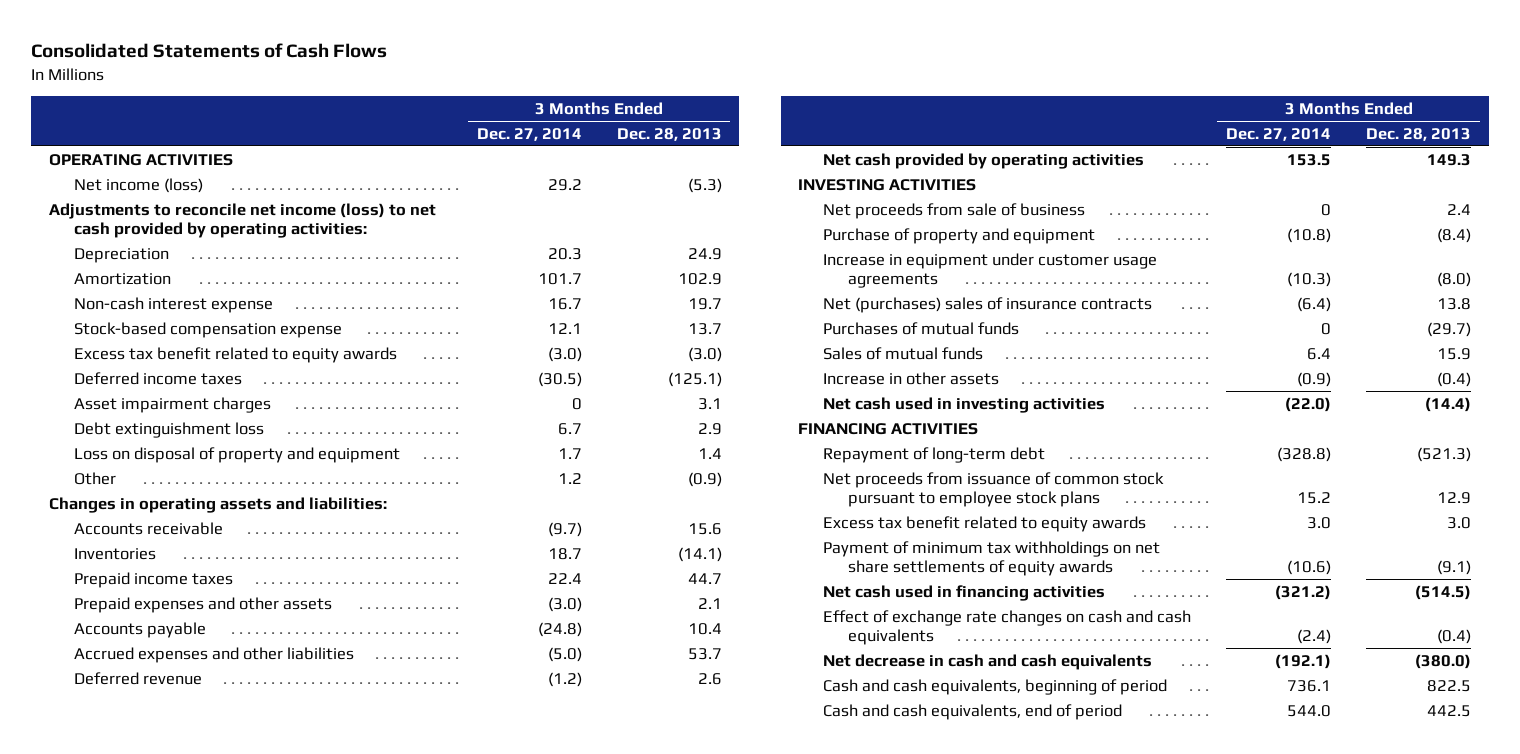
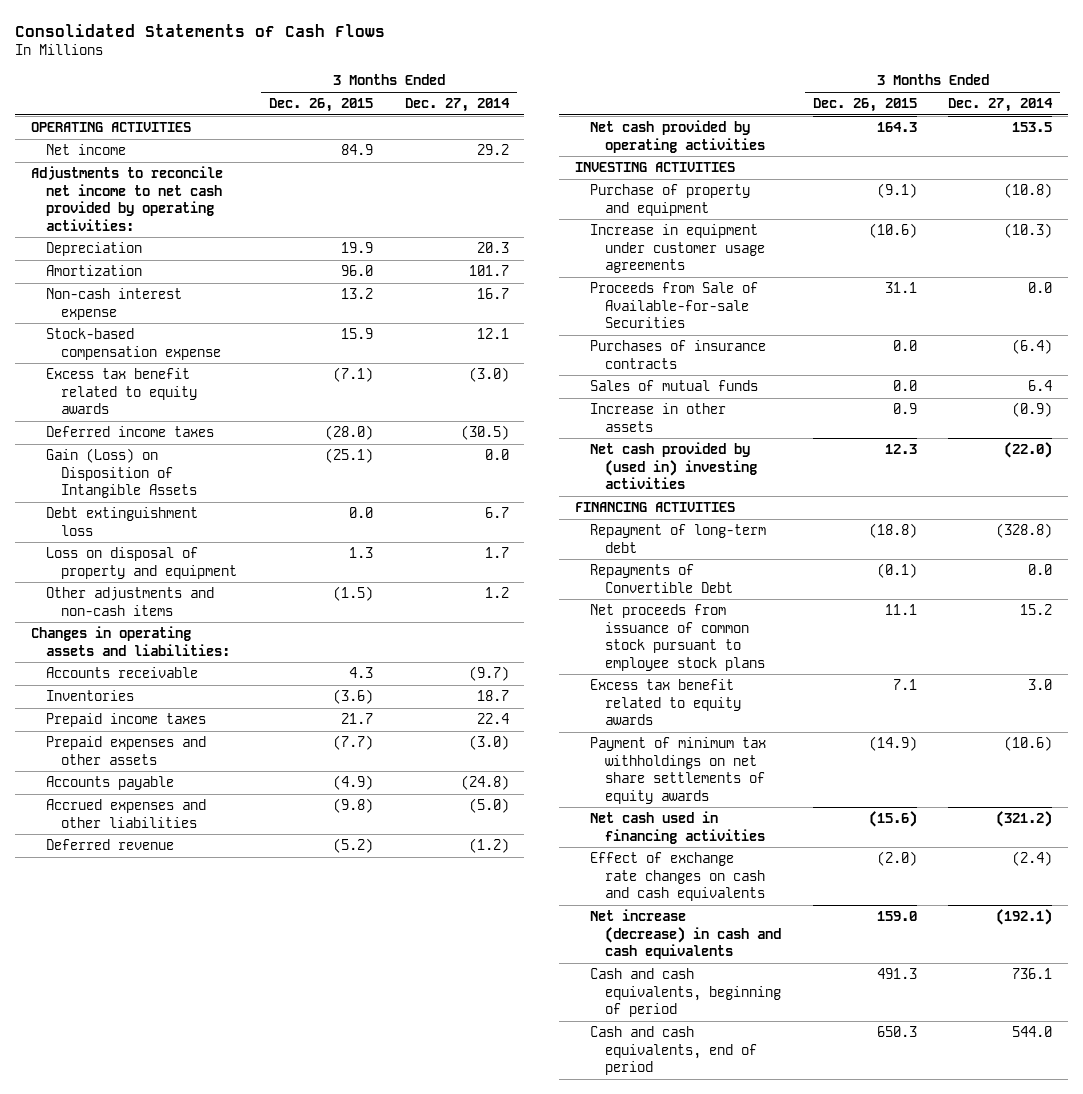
- | 3 Months Ended Dec. 27, 2014 | 3 Months Ended Dec. 28, 2013
+ | 3 Months Ended Dec. 26, 2015 | 3 Months Ended Dec. 27, 2014
- Net income (loss) | 29.2 | (5.3)
- Adjustments to reconcile net income (loss) to net cash provided by operating activities:
+ Net income | 84.9 | 29.2
+ Adjustments to reconcile net income to net cash provided by operating activities:
- Asset impairment charges | 0 | 3.1
+ Gain (Loss) on Disposition of Intangible Assets | (25.1) | 0.0
- Other | 1.2 | (0.9)
+ Other adjustments and non-cash items | (1.5) | 1.2
- Net proceeds from sale of business | 0 | 2.4
- Net (purchases) sales of insurance contracts | (6.4) | 13.8
- Purchases of mutual funds | 0 | (29.7)
+ Proceeds from Sale of Available-for-sale Securities | 31.1 | 0.0
+ Purchases of insurance contracts | 0.0 | (6.4)
- Net cash used in investing activities | (22.0) | (14.4)
+ Net cash provided by (used in) investing activities | 12.3 | (22.0)
+ Repayments of Convertible Debt | (0.1) | 0.0
- Net decrease in cash and cash equivalents | (192.1) | (380.0)
+ Net increase (decrease) in cash and cash equivalents | 159.0 | (192.1)

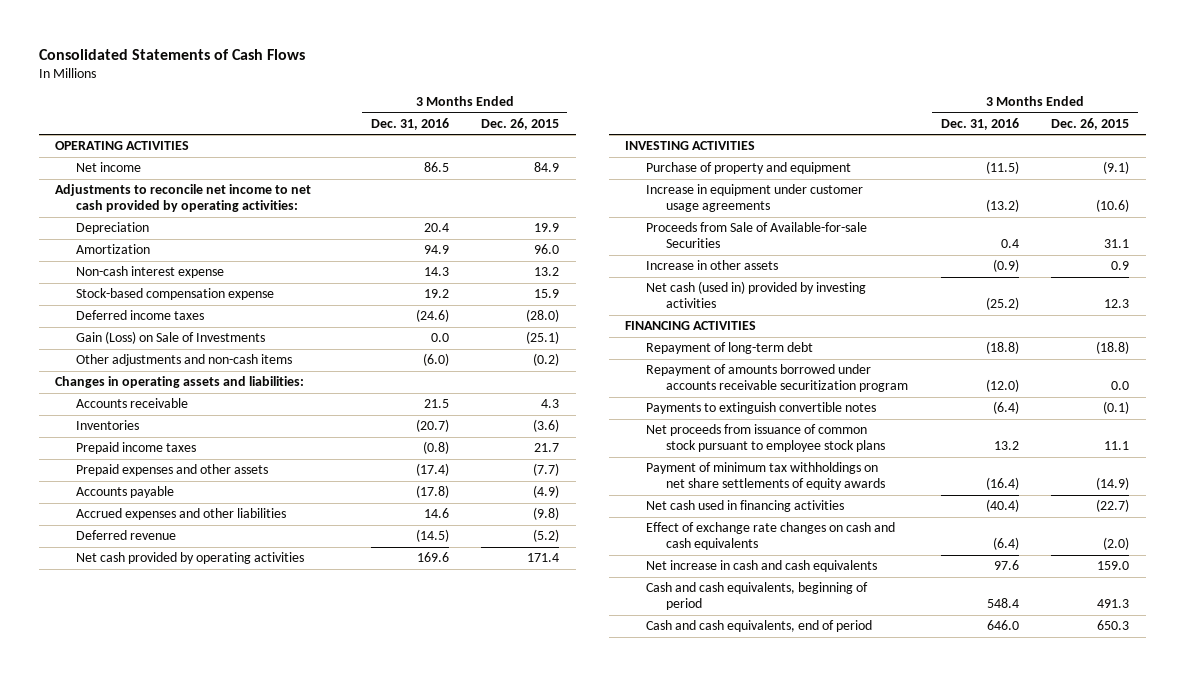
- | 3 Months Ended Dec. 26, 2015 | 3 Months Ended Dec. 27, 2014
+ | 3 Months Ended Dec. 31, 2016 | 3 Months Ended Dec. 26, 2015
- Excess tax benefit related to equity awards | (7.1) | (3.0)
- Gain (Loss) on Disposition of Intangible Assets | (25.1) | 0.0
- Debt extinguishment loss | 0.0 | 6.7
- Loss on disposal of property and equipment | 1.3 | 1.7
- Other adjustments and non-cash items | (1.5) | 1.2
+ Gain (Loss) on Sale of Investments | 0.0 | (25.1)
+ Other adjustments and non-cash items | (6.0) | (0.2)
- Net cash provided by operating activities | 164.3 | 153.5
+ Net cash provided by operating activities | 169.6 | 171.4
- Purchases of insurance contracts | 0.0 | (6.4)
- Sales of mutual funds | 0.0 | 6.4
- Net cash provided by (used in) investing activities | 12.3 | (22.0)
+ Net cash (used in) provided by investing activities | (25.2) | 12.3
- Repayments of Convertible Debt | (0.1) | 0.0
+ Repayment of amounts borrowed under accounts receivable securitization program | (12.0) | 0.0
+ Payments to extinguish convertible notes | (6.4) | (0.1)
- Excess tax benefit related to equity awards | 7.1 | 3.0
- Net cash used in financing activities | (15.6) | (321.2)
+ Net cash used in financing activities | (40.4) | (22.7)
- Net increase (decrease) in cash and cash equivalents | 159.0 | (192.1)
+ Net increase in cash and cash equivalents | 97.6 | 159.0

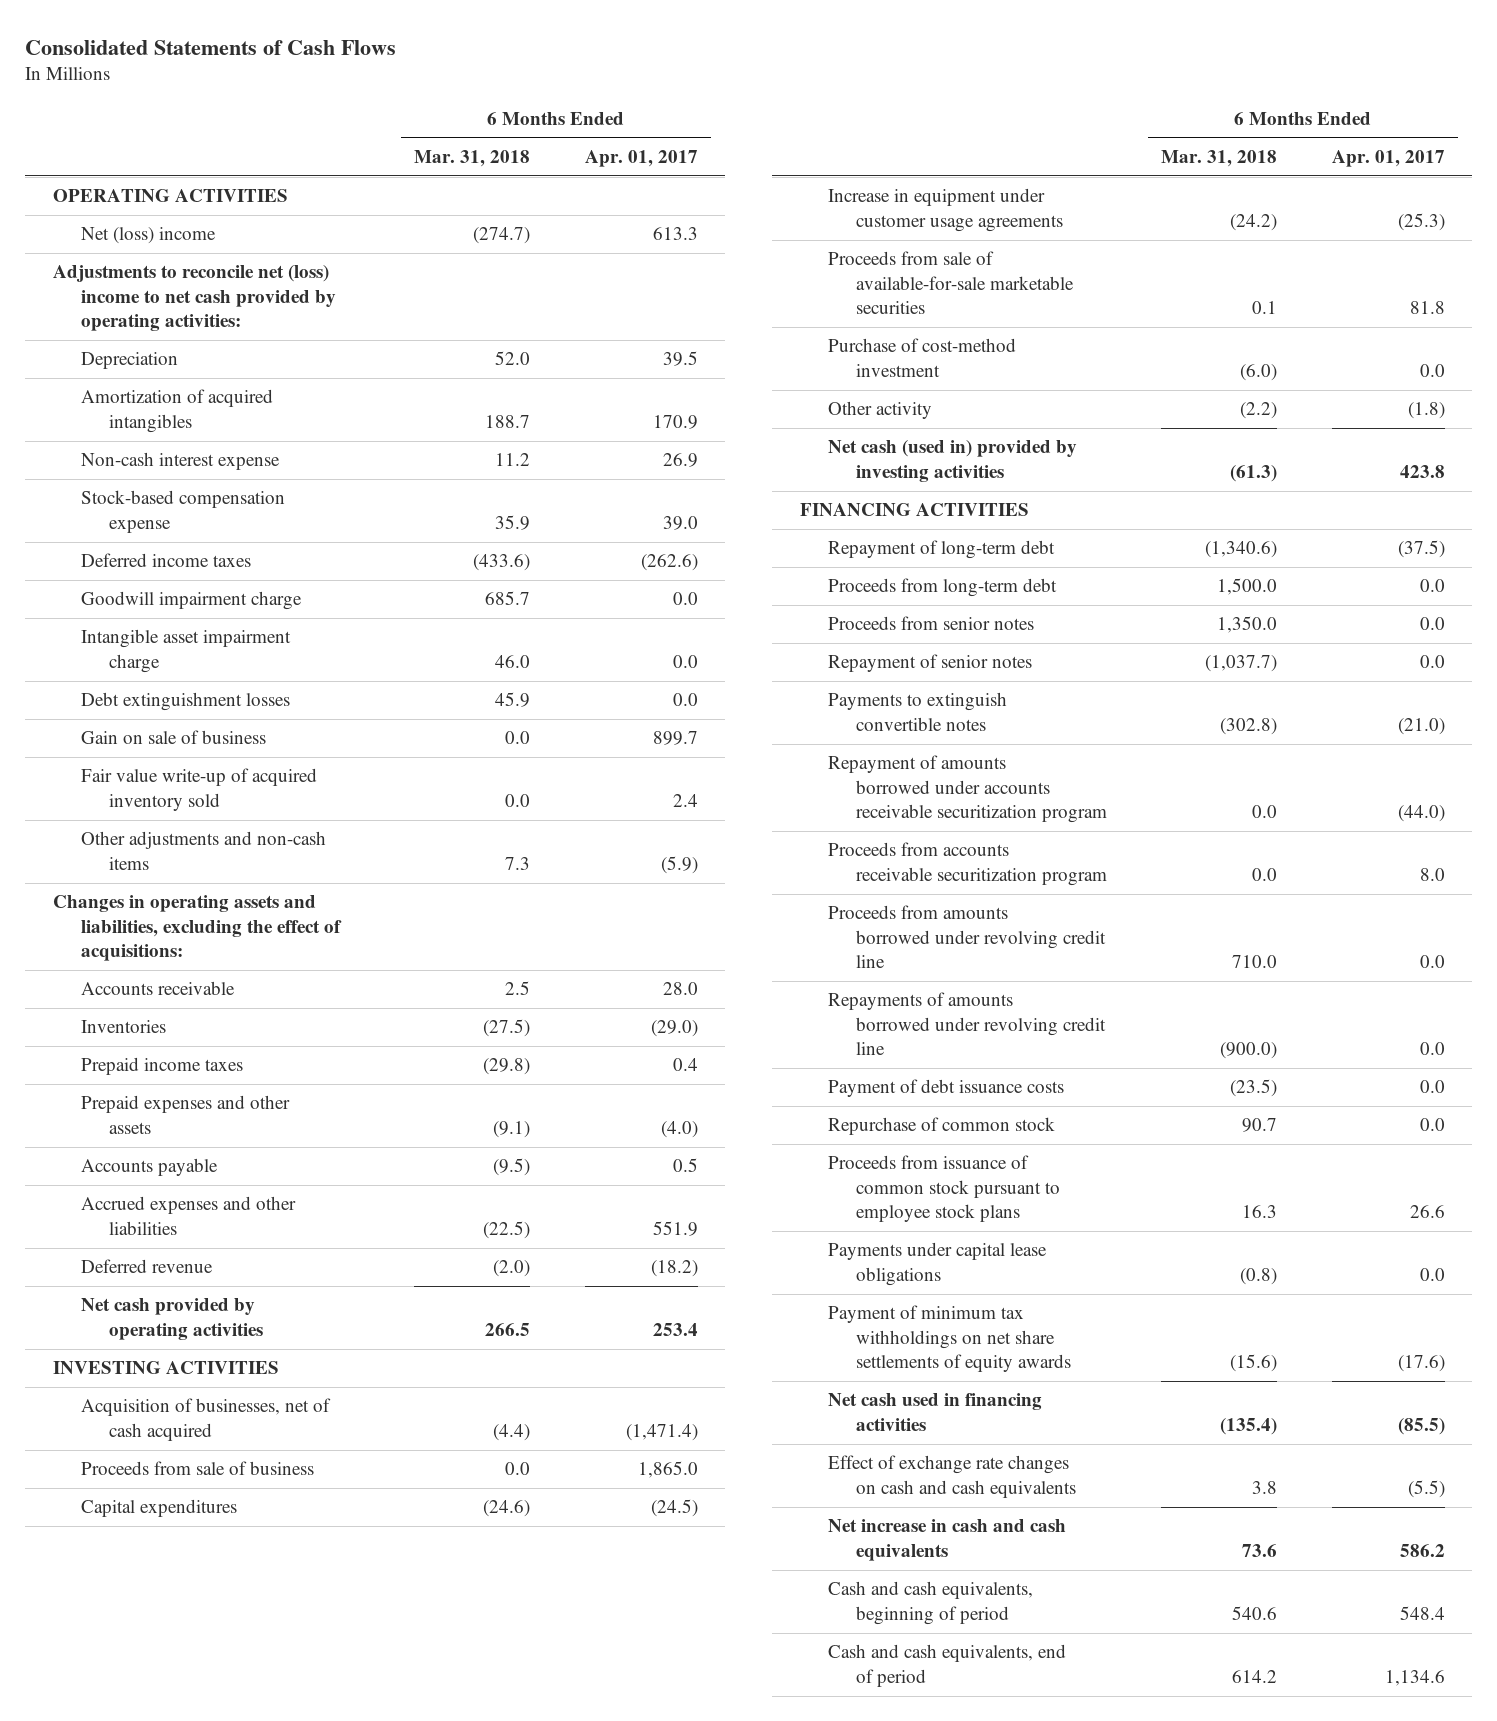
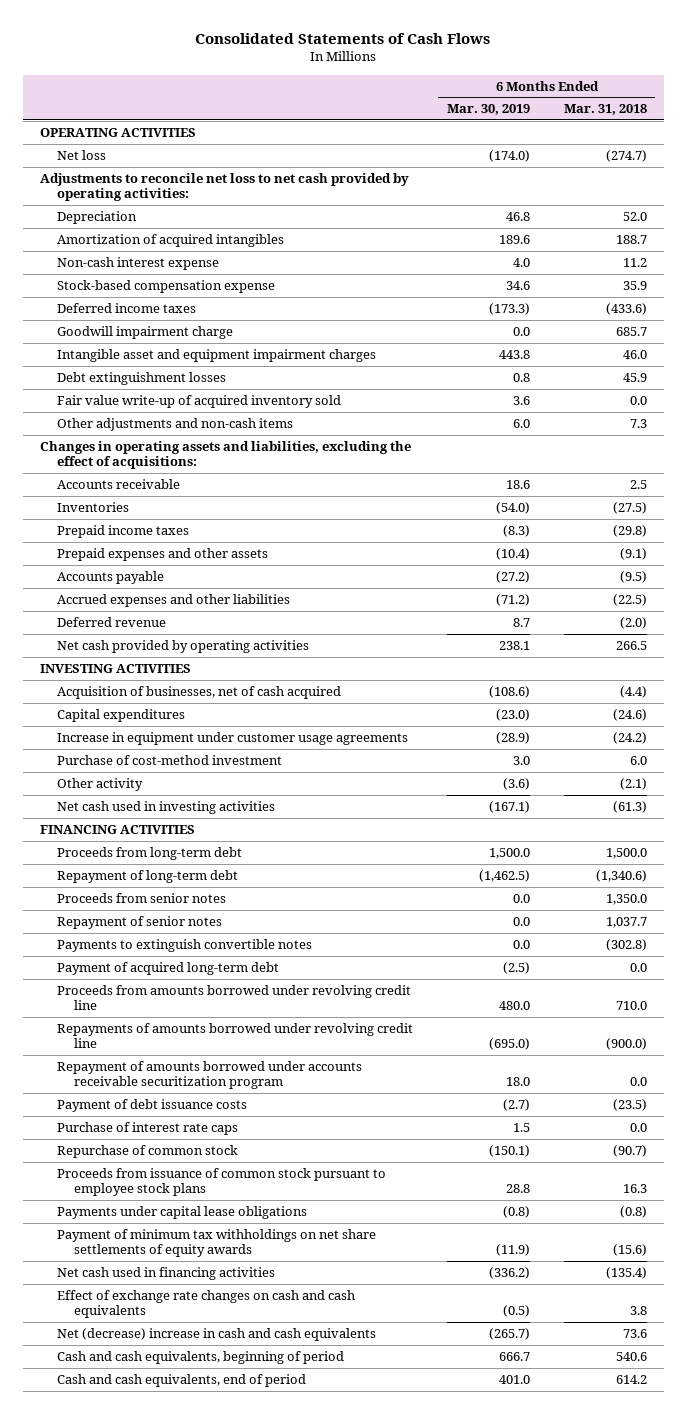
- | 6 Months Ended Mar. 31, 2018 | 6 Months Ended Apr. 01, 2017
+ | 6 Months Ended Mar. 30, 2019 | 6 Months Ended Mar. 31, 2018
- Net (loss) income | (274.7) | 613.3
- Adjustments to reconcile net (loss) income to net cash provided by operating activities:
+ Net loss | (174.0) | (274.7)
+ Adjustments to reconcile net loss to net cash provided by operating activities:
- Intangible asset impairment charge | 46.0 | 0.0
+ Intangible asset and equipment impairment charges | 443.8 | 46.0
- Gain on sale of business | 0.0 | 899.7
- Proceeds from sale of business | 0.0 | 1,865.0
- Proceeds from sale of available-for-sale marketable securities | 0.1 | 81.8
- Purchase of cost-method investment | (6.0) | 0.0
- Other activity | (2.2) | (1.8)
- Net cash (used in) provided by investing activities | (61.3) | 423.8
+ Purchase of cost-method investment | 3.0 | 6.0
+ Other activity | (3.6) | (2.1)
+ Net cash used in investing activities | (167.1) | (61.3)
moved down: Repayment of long-term debt | (1,462.5) | (1,340.6)
- Repayment of senior notes | (1,037.7) | 0.0
+ Repayment of senior notes | 0.0 | 1,037.7
- Proceeds from accounts receivable securitization program | 0.0 | 8.0
+ Payment of acquired long-term debt | (2.5) | 0.0
moved down: Repayment of amounts borrowed under accounts receivable securitization program | 18.0 | 0.0
- Repurchase of common stock | 90.7 | 0.0
+ Purchase of interest rate caps | 1.5 | 0.0
+ Repurchase of common stock | (150.1) | (90.7)
- Net increase in cash and cash equivalents | 73.6 | 586.2
+ Net (decrease) increase in cash and cash equivalents | (265.7) | 73.6

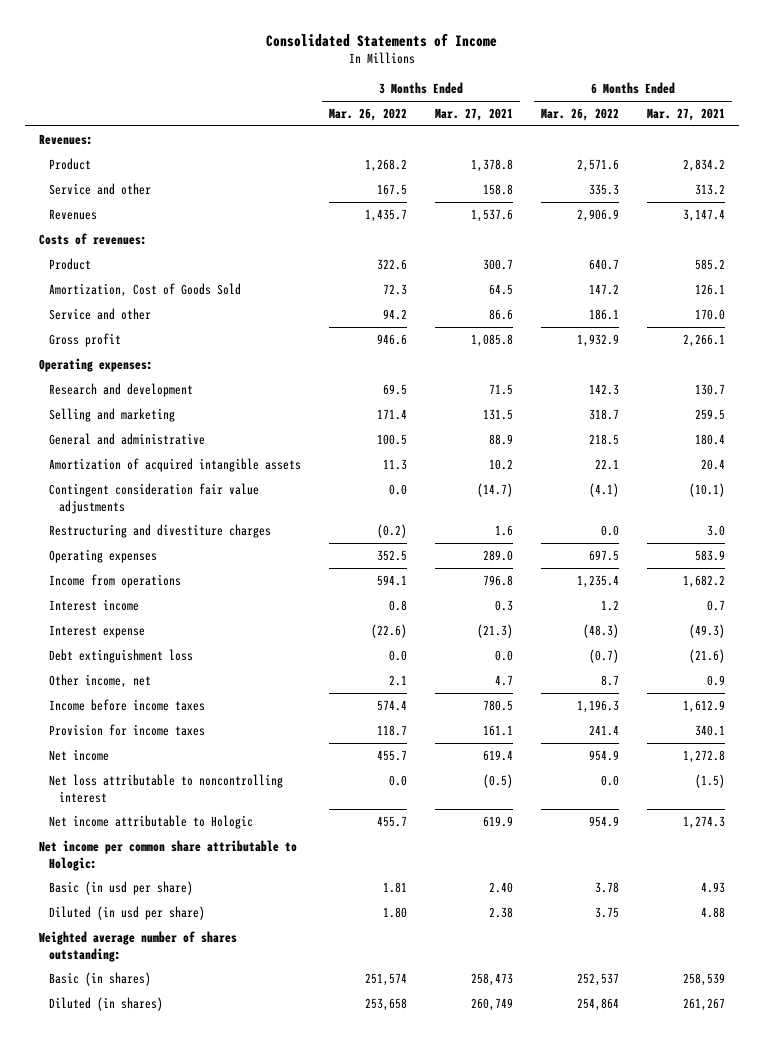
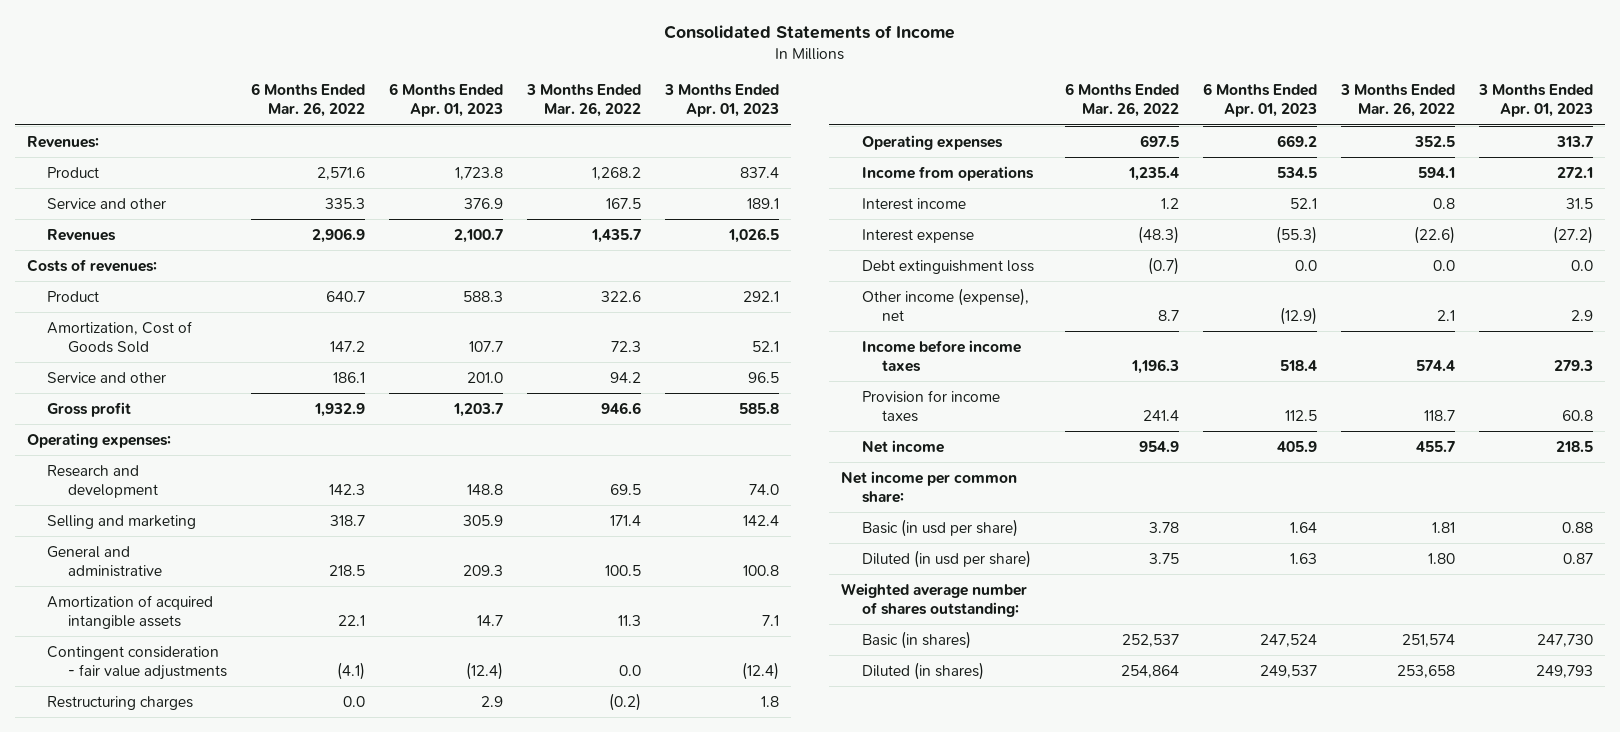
- | 3 Months Ended Mar. 26, 2022 | 3 Months Ended Mar. 27, 2021 | 6 Months Ended Mar. 26, 2022 | 6 Months Ended Mar. 27, 2021
+ | 6 Months Ended Mar. 26, 2022 | 6 Months Ended Apr. 01, 2023 | 3 Months Ended Mar. 26, 2022 | 3 Months Ended Apr. 01, 2023
- Contingent consideration fair value adjustments | 0.0 | (14.7) | (4.1) | (10.1)
- Restructuring and divestiture charges | (0.2) | 1.6 | 0.0 | 3.0
+ Contingent consideration - fair value adjustments | (4.1) | (12.4) | 0.0 | (12.4)
+ Restructuring charges | 0.0 | 2.9 | (0.2) | 1.8
- Other income, net | 2.1 | 4.7 | 8.7 | 0.9
+ Other income (expense), net | 8.7 | (12.9) | 2.1 | 2.9
- Net loss attributable to noncontrolling interest | 0.0 | (0.5) | 0.0 | (1.5)
- Net income attributable to Hologic | 455.7 | 619.9 | 954.9 | 1,274.3
- Net income per common share attributable to Hologic:
+ Net income per common share:

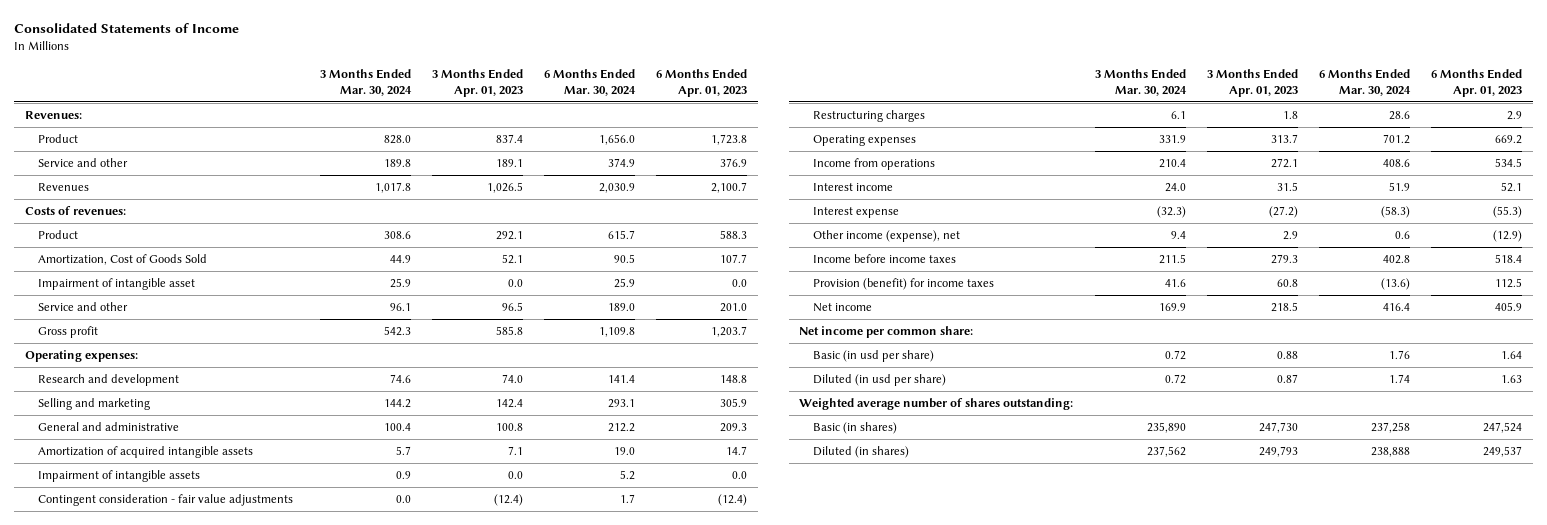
- | 6 Months Ended Mar. 26, 2022 | 6 Months Ended Apr. 01, 2023 | 3 Months Ended Mar. 26, 2022 | 3 Months Ended Apr. 01, 2023
+ | 3 Months Ended Mar. 30, 2024 | 3 Months Ended Apr. 01, 2023 | 6 Months Ended Mar. 30, 2024 | 6 Months Ended Apr. 01, 2023
+ Impairment of intangible asset | 25.9 | 0.0 | 25.9 | 0.0
+ Impairment of intangible assets | 0.9 | 0.0 | 5.2 | 0.0
- Debt extinguishment loss | (0.7) | 0.0 | 0.0 | 0.0
- Provision for income taxes | 241.4 | 112.5 | 118.7 | 60.8
+ Provision (benefit) for income taxes | 41.6 | 60.8 | (13.6) | 112.5

